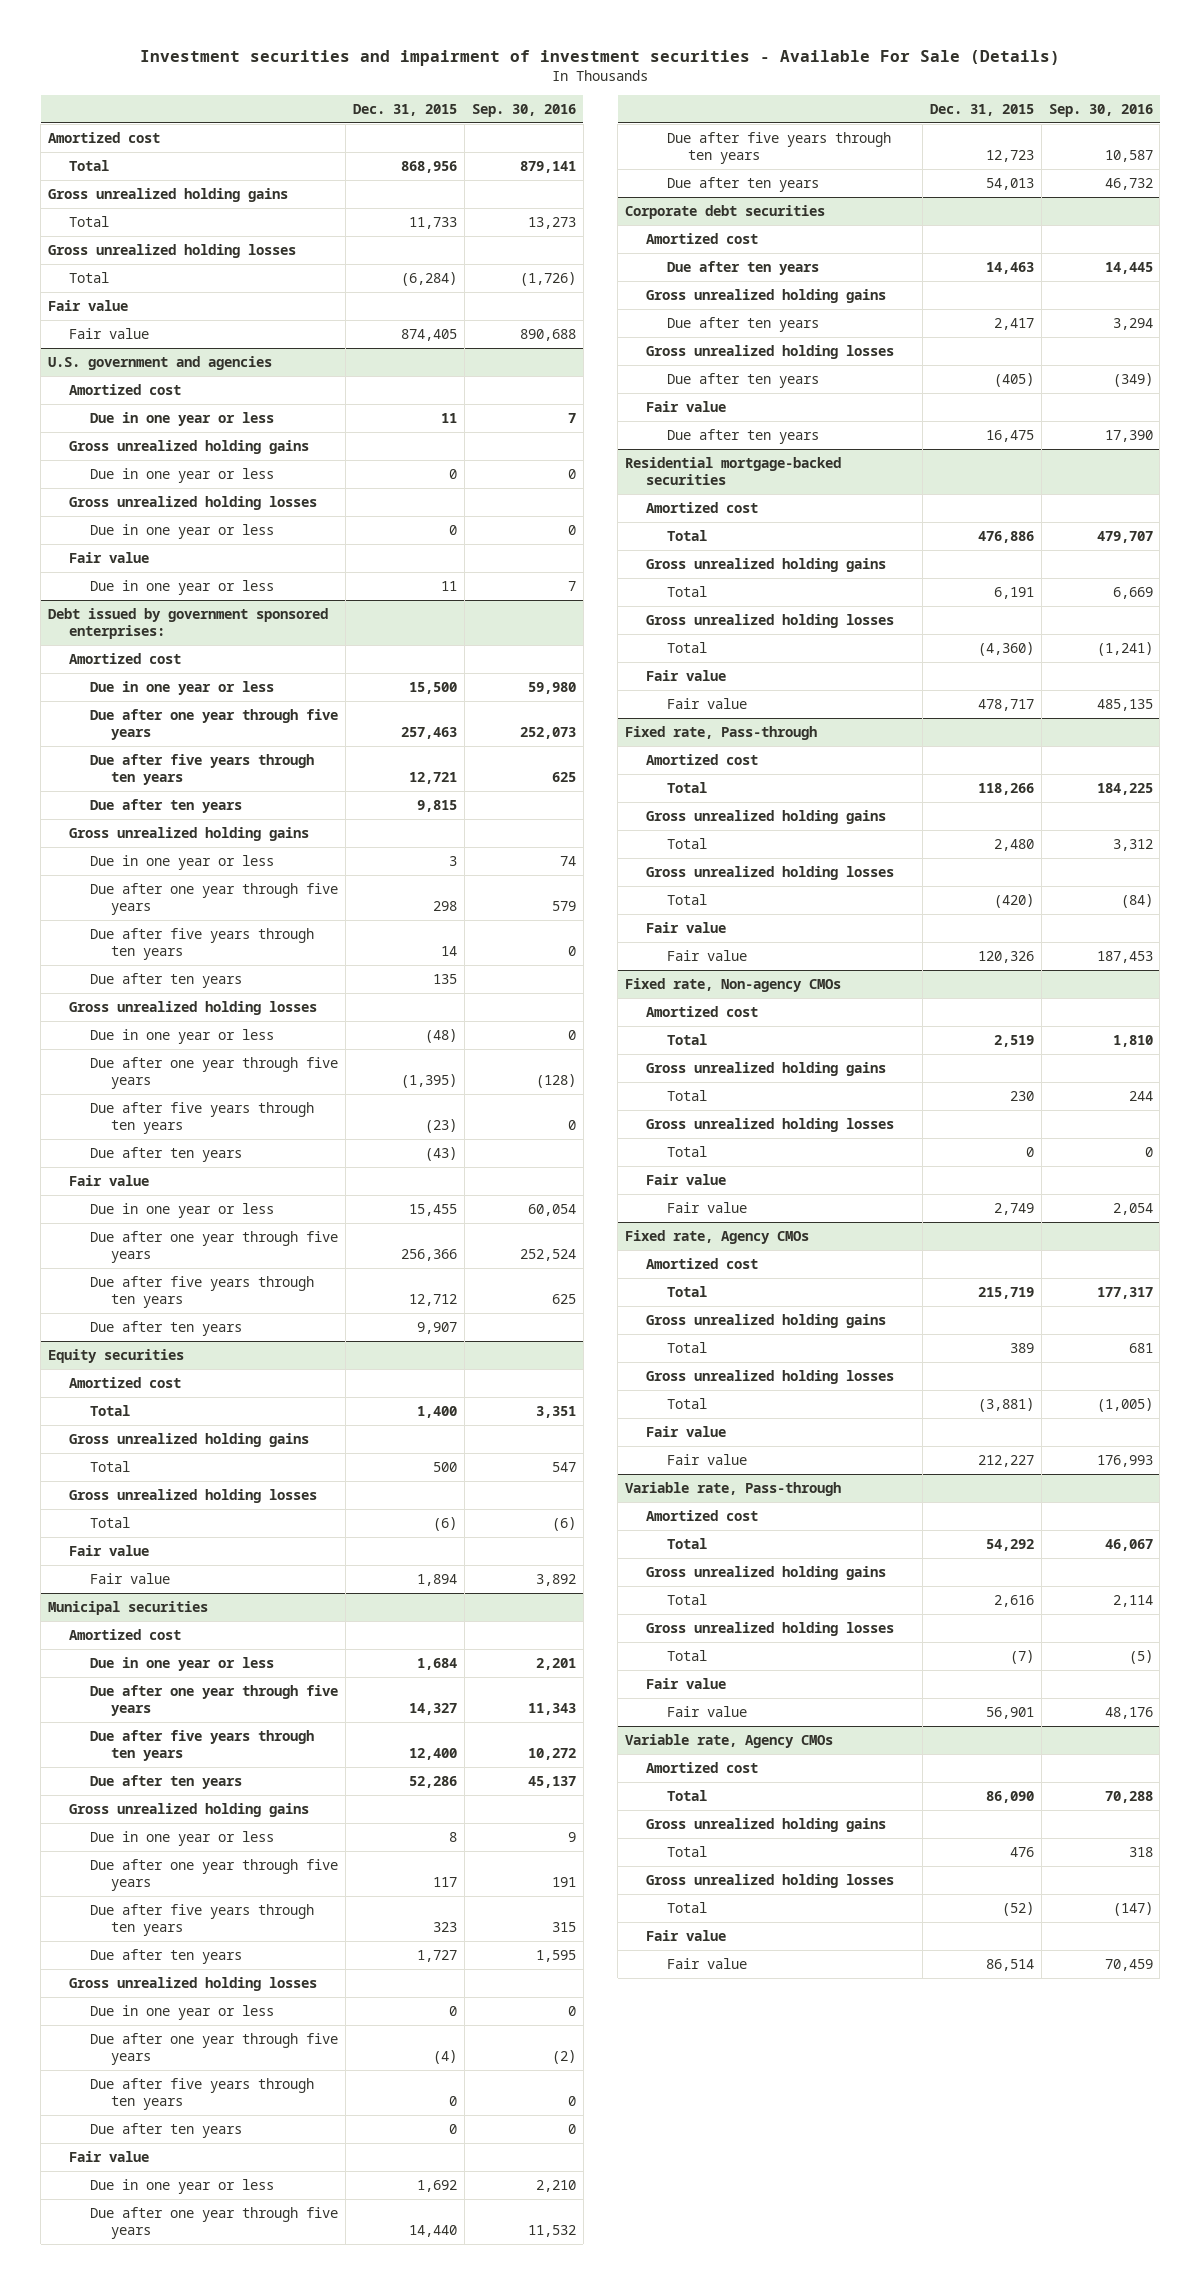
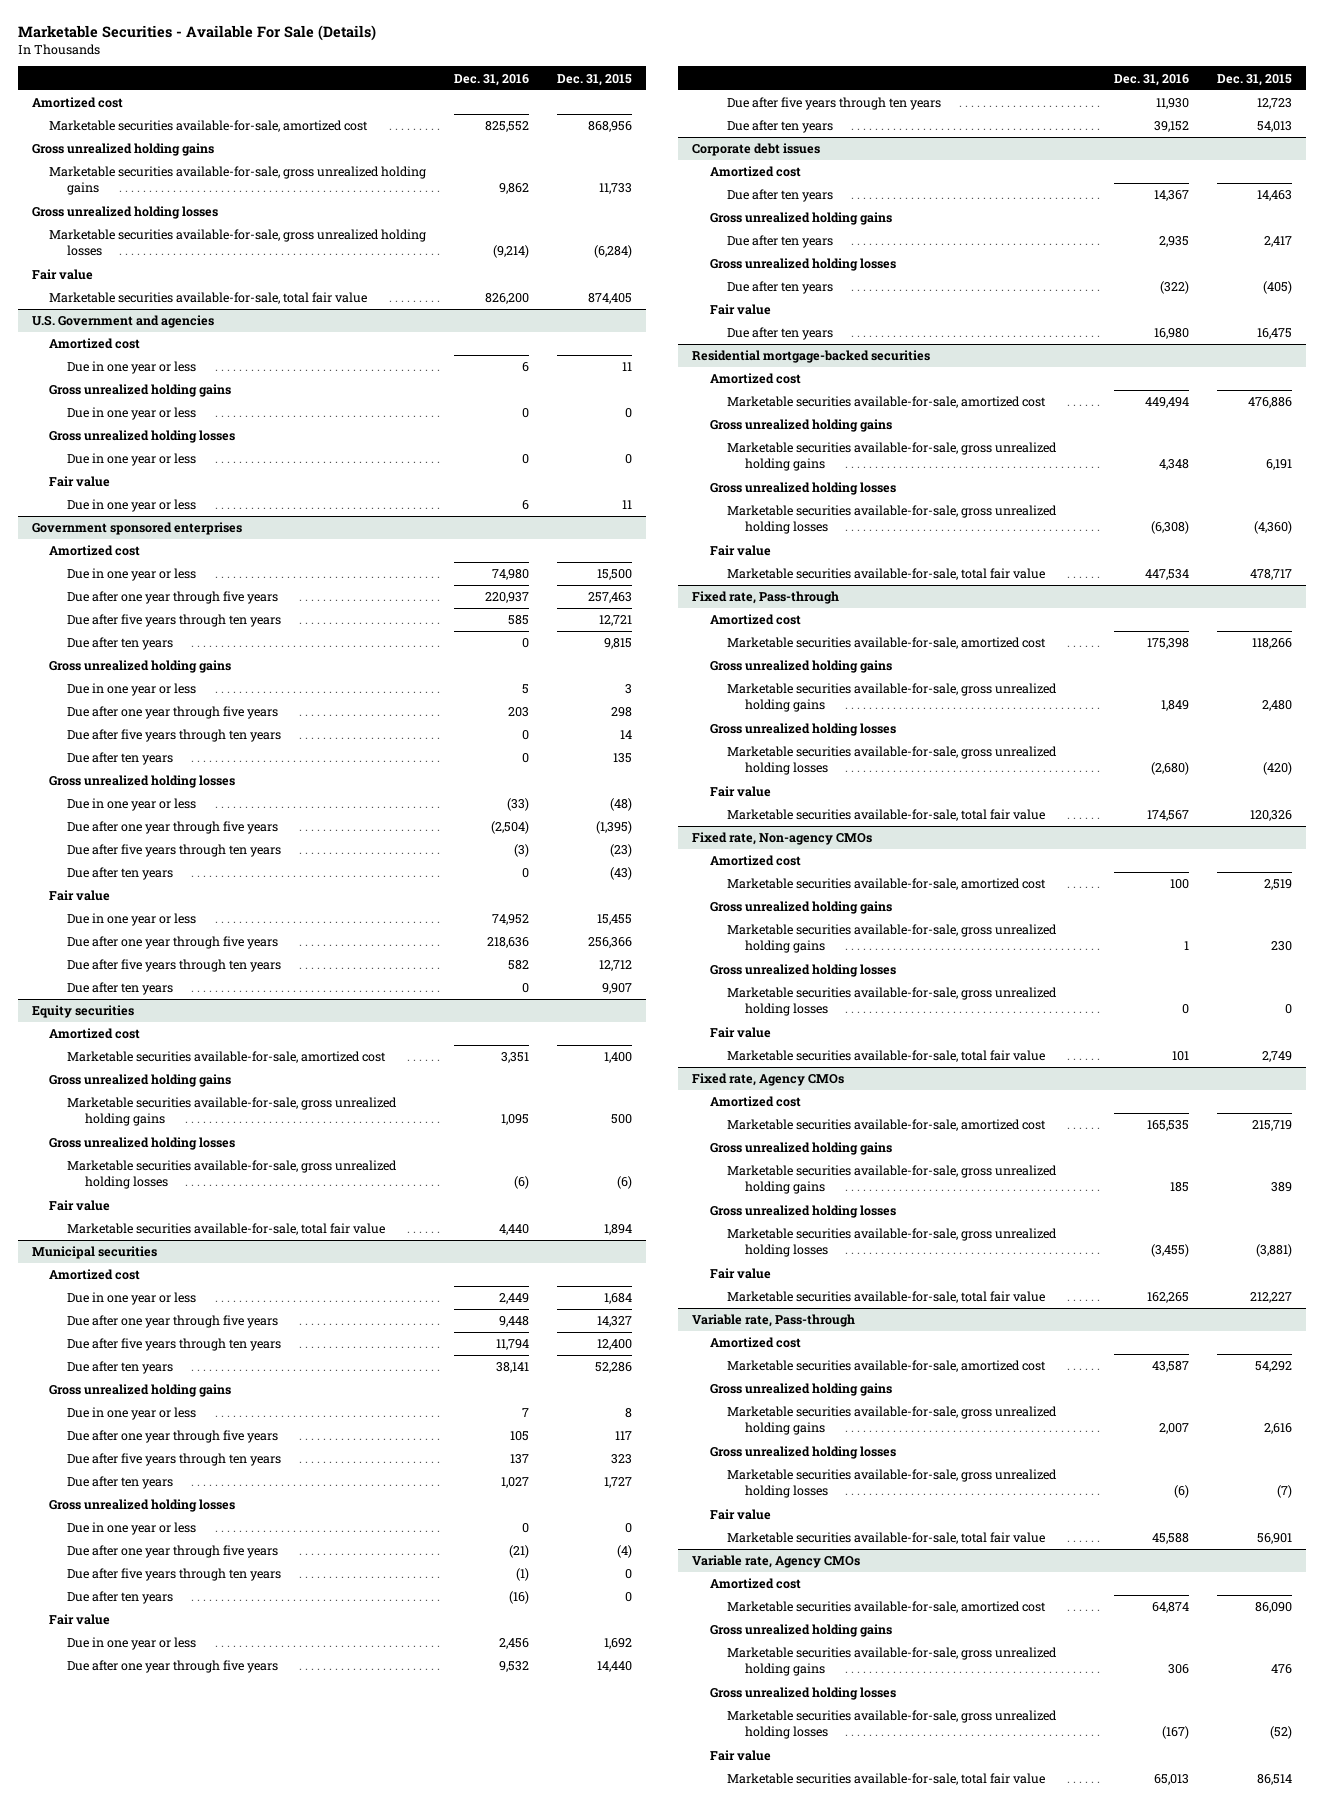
- Investment securities and impairment of investment securities - Available For Sale (Details)
+ Marketable Securities - Available For Sale (Details)
- | Dec. 31, 2015 | Sep. 30, 2016
+ | Dec. 31, 2016 | Dec. 31, 2015
- Total | 868,956 | 879,141
+ Marketable securities available-for-sale, amortized cost | 825,552 | 868,956
- Total | 11,733 | 13,273
+ Marketable securities available-for-sale, gross unrealized holding gains | 9,862 | 11,733
- Total | (6,284) | (1,726)
+ Marketable securities available-for-sale, gross unrealized holding losses | (9,214) | (6,284)
- Fair value | 874,405 | 890,688
- U.S. government and agencies
+ Marketable securities available-for-sale, total fair value | 826,200 | 874,405
+ U.S. Government and agencies
- Debt issued by government sponsored enterprises:
+ Government sponsored enterprises
@ Equity securities
- Total | 1,400 | 3,351
+ Marketable securities available-for-sale, amortized cost | 3,351 | 1,400
- Total | 500 | 547
+ Marketable securities available-for-sale, gross unrealized holding gains | 1,095 | 500
- Total | (6) | (6)
+ Marketable securities available-for-sale, gross unrealized holding losses | (6) | (6)
- Fair value | 1,894 | 3,892
+ Marketable securities available-for-sale, total fair value | 4,440 | 1,894
- Corporate debt securities
+ Corporate debt issues
@ Residential mortgage-backed securities
- Total | 476,886 | 479,707
+ Marketable securities available-for-sale, amortized cost | 449,494 | 476,886
- Total | 6,191 | 6,669
+ Marketable securities available-for-sale, gross unrealized holding gains | 4,348 | 6,191
- Total | (4,360) | (1,241)
+ Marketable securities available-for-sale, gross unrealized holding losses | (6,308) | (4,360)
- Fair value | 478,717 | 485,135
+ Marketable securities available-for-sale, total fair value | 447,534 | 478,717
@ Fixed rate, Pass-through
- Total | 118,266 | 184,225
+ Marketable securities available-for-sale, amortized cost | 175,398 | 118,266
- Total | 2,480 | 3,312
+ Marketable securities available-for-sale, gross unrealized holding gains | 1,849 | 2,480
- Total | (420) | (84)
+ Marketable securities available-for-sale, gross unrealized holding losses | (2,680) | (420)
- Fair value | 120,326 | 187,453
+ Marketable securities available-for-sale, total fair value | 174,567 | 120,326
@ Fixed rate, Non-agency CMOs
- Total | 2,519 | 1,810
+ Marketable securities available-for-sale, amortized cost | 100 | 2,519
- Total | 230 | 244
+ Marketable securities available-for-sale, gross unrealized holding gains | 1 | 230
- Total | 0 | 0
+ Marketable securities available-for-sale, gross unrealized holding losses | 0 | 0
- Fair value | 2,749 | 2,054
+ Marketable securities available-for-sale, total fair value | 101 | 2,749
@ Fixed rate, Agency CMOs
- Total | 215,719 | 177,317
+ Marketable securities available-for-sale, amortized cost | 165,535 | 215,719
- Total | 389 | 681
+ Marketable securities available-for-sale, gross unrealized holding gains | 185 | 389
- Total | (3,881) | (1,005)
+ Marketable securities available-for-sale, gross unrealized holding losses | (3,455) | (3,881)
- Fair value | 212,227 | 176,993
+ Marketable securities available-for-sale, total fair value | 162,265 | 212,227
@ Variable rate, Pass-through
- Total | 54,292 | 46,067
+ Marketable securities available-for-sale, amortized cost | 43,587 | 54,292
- Total | 2,616 | 2,114
+ Marketable securities available-for-sale, gross unrealized holding gains | 2,007 | 2,616
- Total | (7) | (5)
+ Marketable securities available-for-sale, gross unrealized holding losses | (6) | (7)
- Fair value | 56,901 | 48,176
+ Marketable securities available-for-sale, total fair value | 45,588 | 56,901
@ Variable rate, Agency CMOs
- Total | 86,090 | 70,288
+ Marketable securities available-for-sale, amortized cost | 64,874 | 86,090
- Total | 476 | 318
+ Marketable securities available-for-sale, gross unrealized holding gains | 306 | 476
- Total | (52) | (147)
+ Marketable securities available-for-sale, gross unrealized holding losses | (167) | (52)
- Fair value | 86,514 | 70,459
+ Marketable securities available-for-sale, total fair value | 65,013 | 86,514

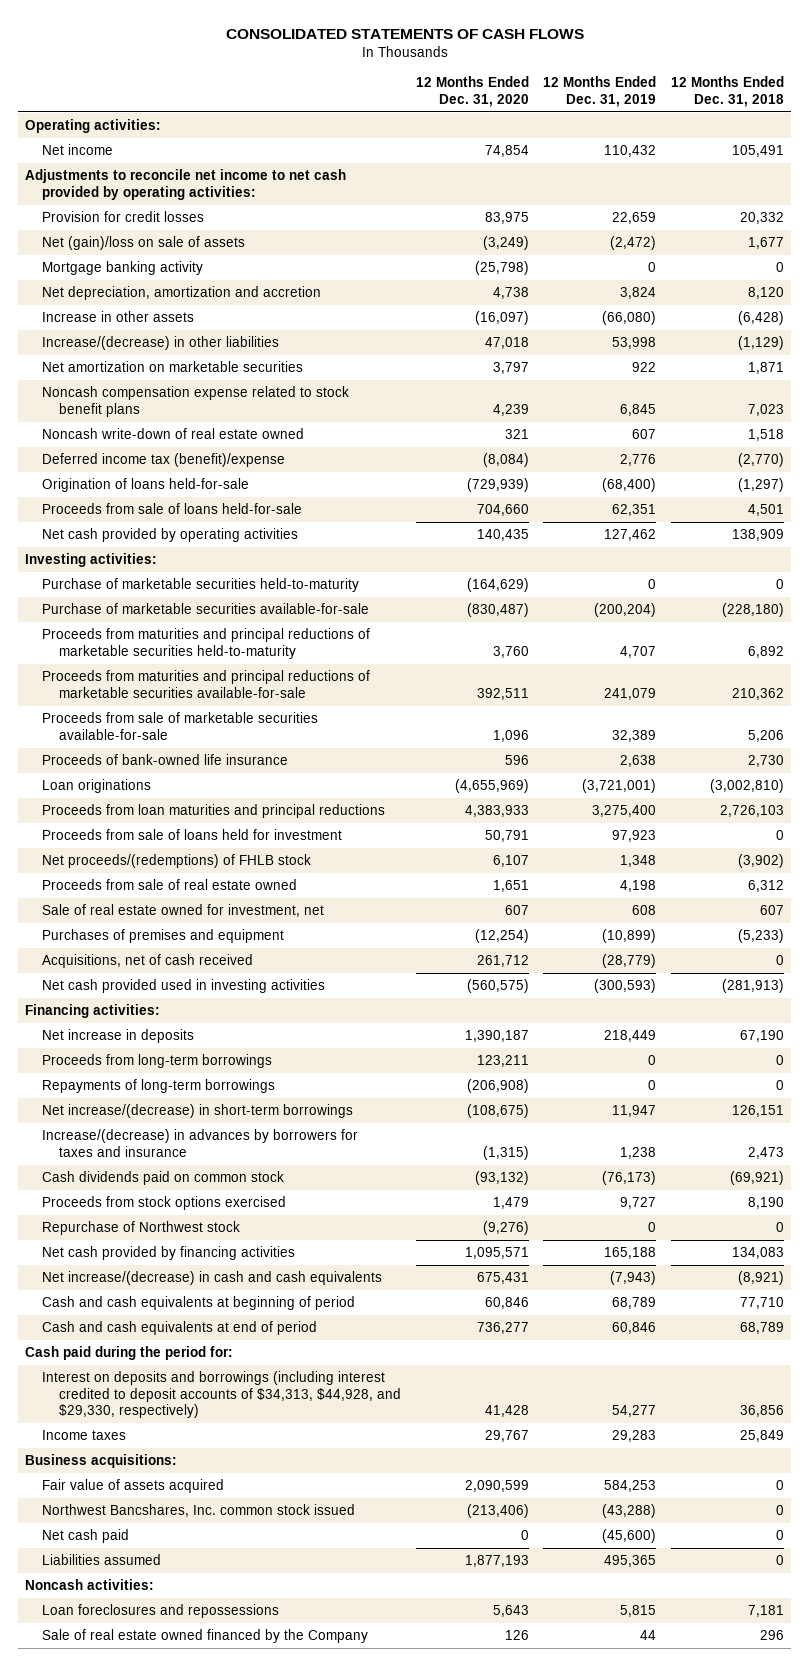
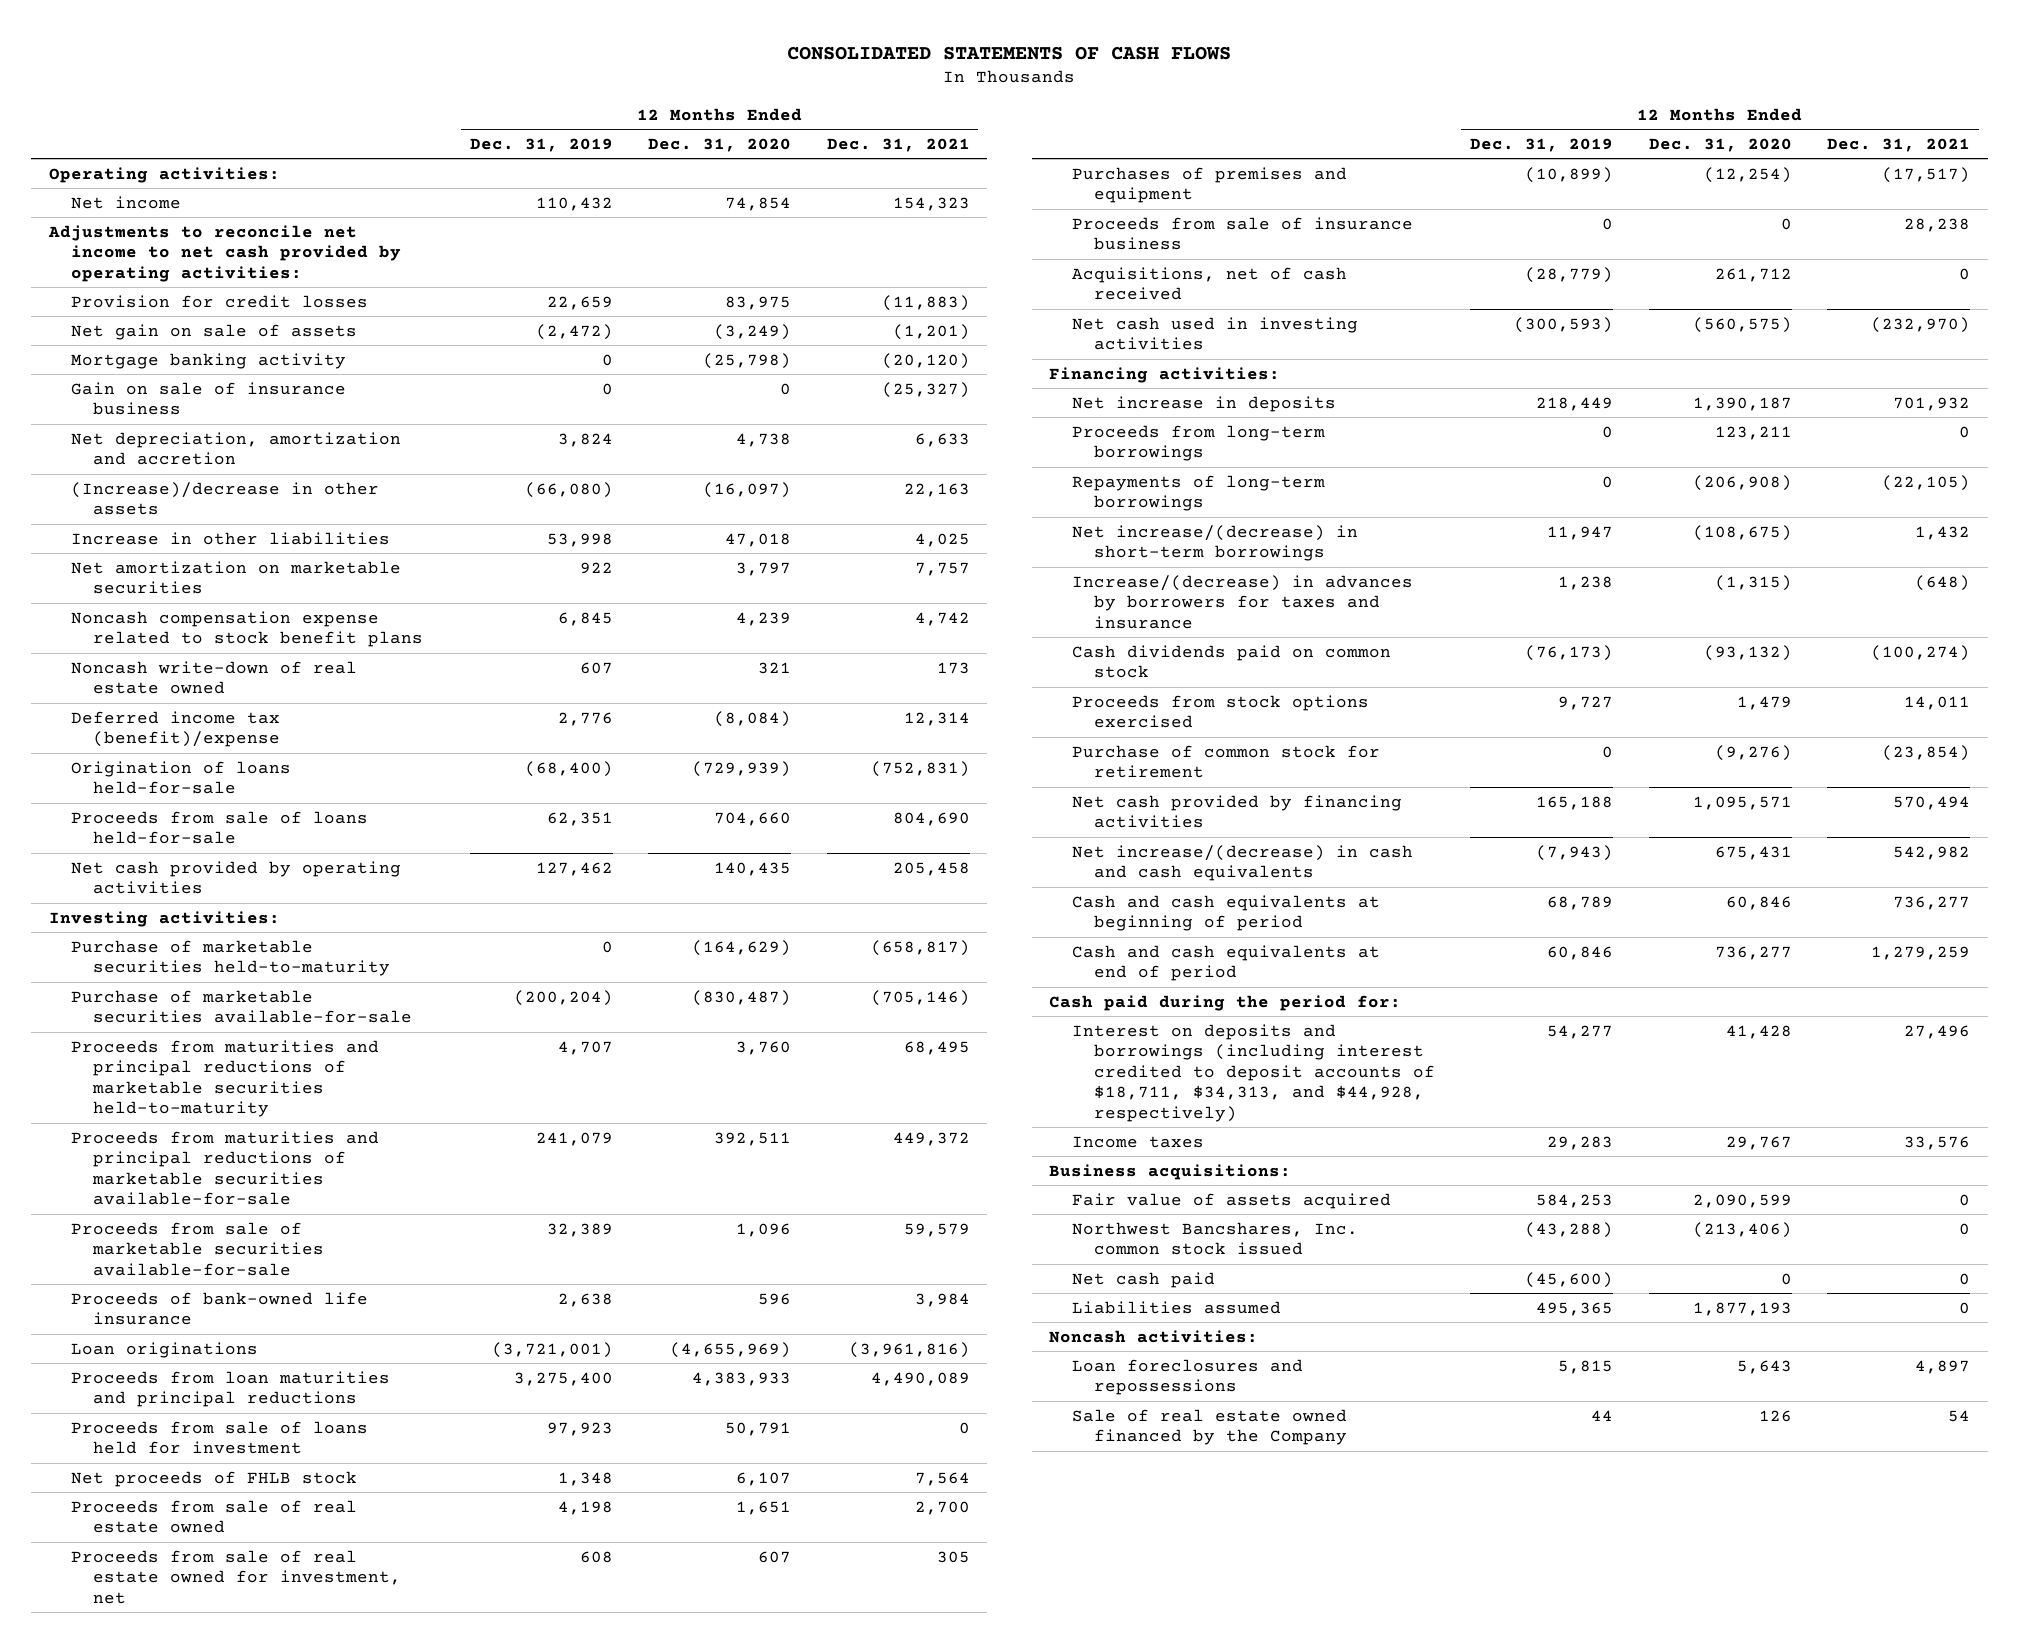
- | 12 Months Ended Dec. 31, 2020 | 12 Months Ended Dec. 31, 2019 | 12 Months Ended Dec. 31, 2018
+ | 12 Months Ended Dec. 31, 2019 | 12 Months Ended Dec. 31, 2020 | 12 Months Ended Dec. 31, 2021
- Net (gain)/loss on sale of assets | (3,249) | (2,472) | 1,677
+ Net gain on sale of assets | (2,472) | (3,249) | (1,201)
+ Gain on sale of insurance business | 0 | 0 | (25,327)
- Increase in other assets | (16,097) | (66,080) | (6,428)
- Increase/(decrease) in other liabilities | 47,018 | 53,998 | (1,129)
+ (Increase)/decrease in other assets | (66,080) | (16,097) | 22,163
+ Increase in other liabilities | 53,998 | 47,018 | 4,025
- Net proceeds/(redemptions) of FHLB stock | 6,107 | 1,348 | (3,902)
+ Net proceeds of FHLB stock | 1,348 | 6,107 | 7,564
- Sale of real estate owned for investment, net | 607 | 608 | 607
+ Proceeds from sale of real estate owned for investment, net | 608 | 607 | 305
+ Proceeds from sale of insurance business | 0 | 0 | 28,238
- Net cash provided used in investing activities | (560,575) | (300,593) | (281,913)
+ Net cash used in investing activities | (300,593) | (560,575) | (232,970)
- Repurchase of Northwest stock | (9,276) | 0 | 0
+ Purchase of common stock for retirement | 0 | (9,276) | (23,854)
- Interest on deposits and borrowings (including interest credited to deposit accounts of $34,313, $44,928, and $29,330, respectively) | 41,428 | 54,277 | 36,856
+ Interest on deposits and borrowings (including interest credited to deposit accounts of $18,711, $34,313, and $44,928, respectively) | 54,277 | 41,428 | 27,496

